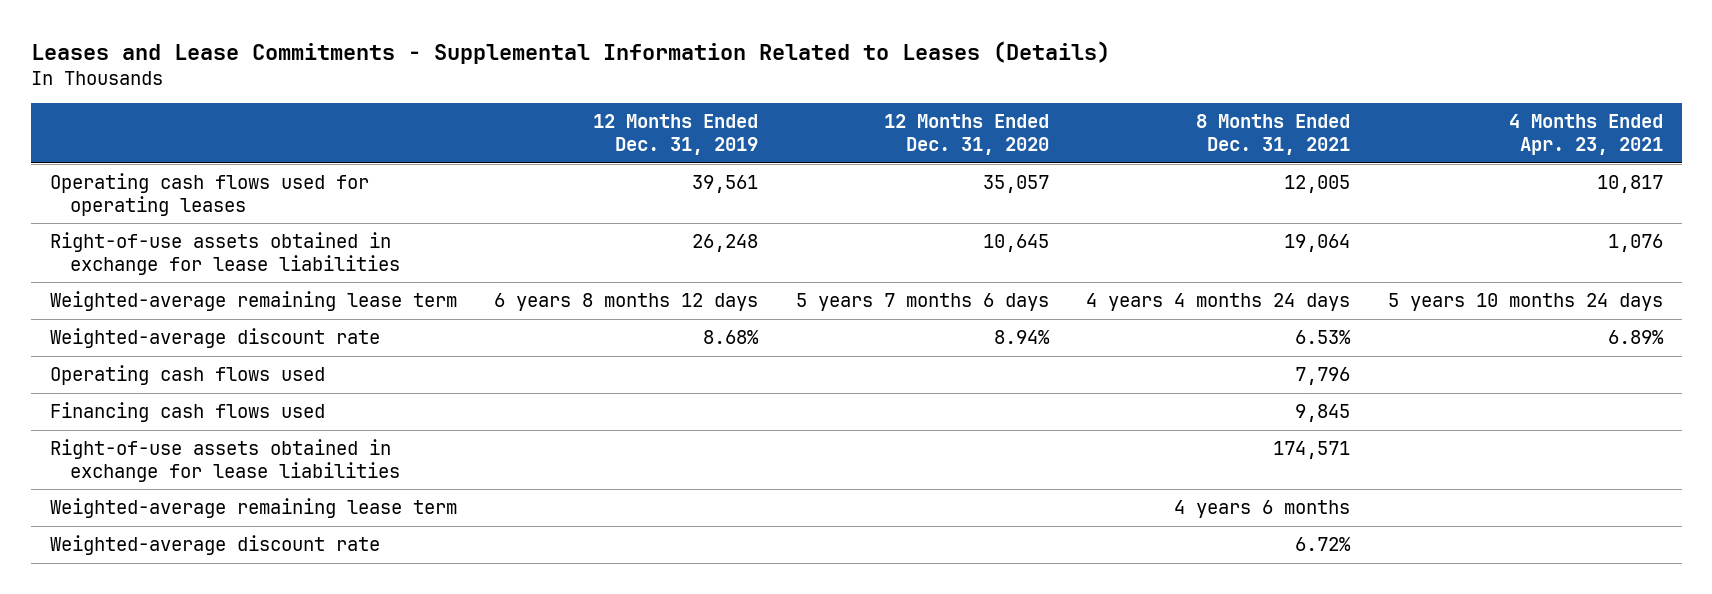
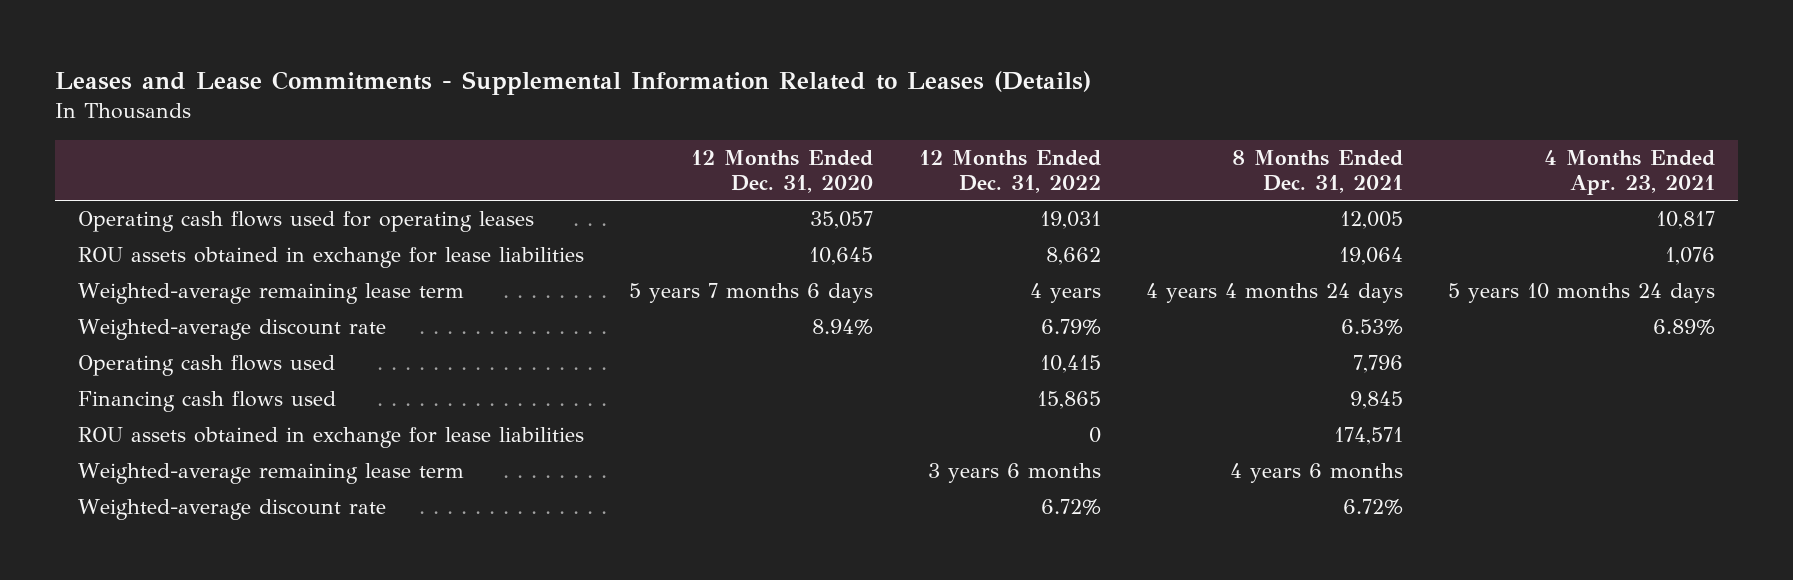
- | 12 Months Ended Dec. 31, 2019 | 12 Months Ended Dec. 31, 2020 | 8 Months Ended Dec. 31, 2021 | 4 Months Ended Apr. 23, 2021
+ | 12 Months Ended Dec. 31, 2020 | 12 Months Ended Dec. 31, 2022 | 8 Months Ended Dec. 31, 2021 | 4 Months Ended Apr. 23, 2021
- Right-of-use assets obtained in exchange for lease liabilities | 26,248 | 10,645 | 19,064 | 1,076
+ ROU assets obtained in exchange for lease liabilities | 10,645 | 8,662 | 19,064 | 1,076
- Right-of-use assets obtained in exchange for lease liabilities | | | 174,571 |
+ ROU assets obtained in exchange for lease liabilities | | 0 | 174,571 |

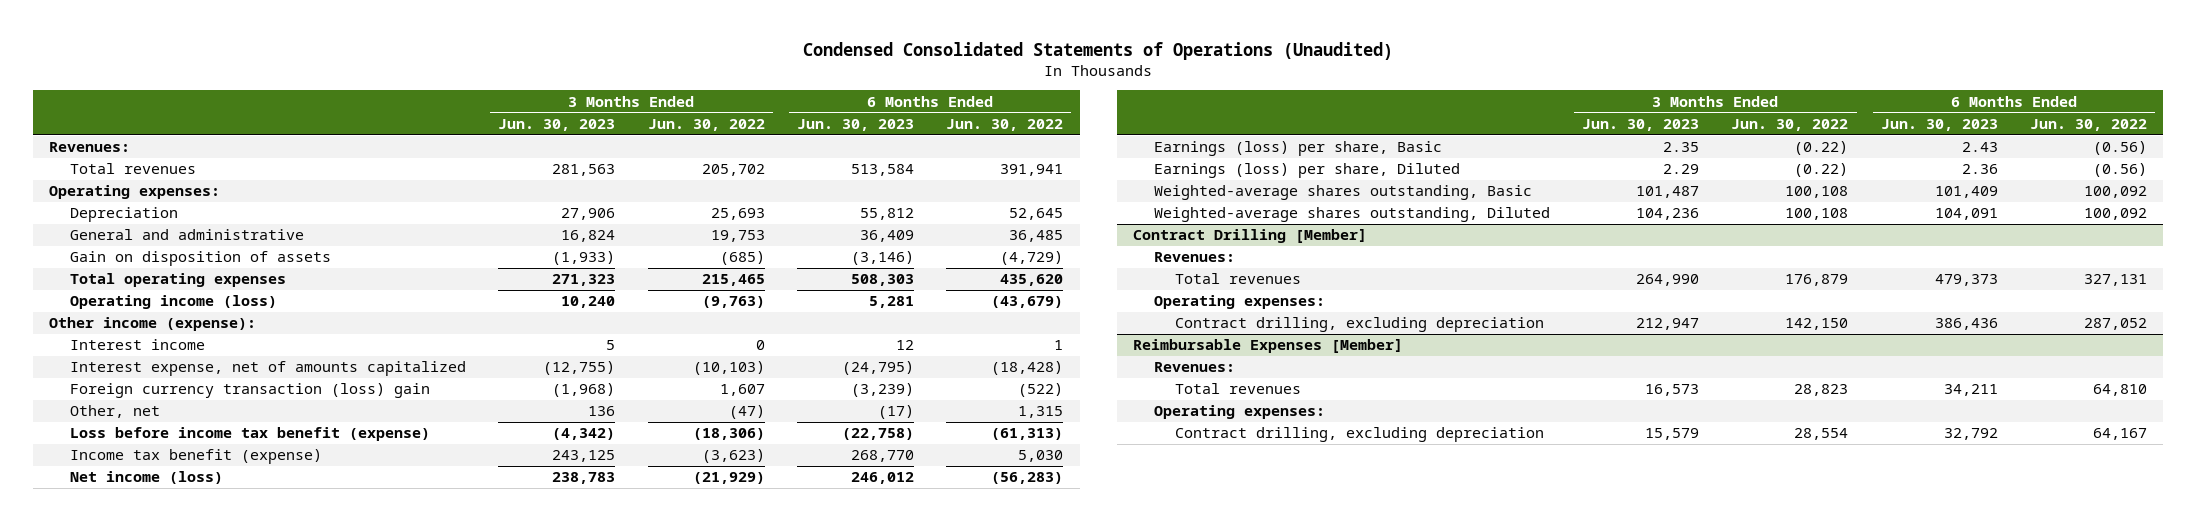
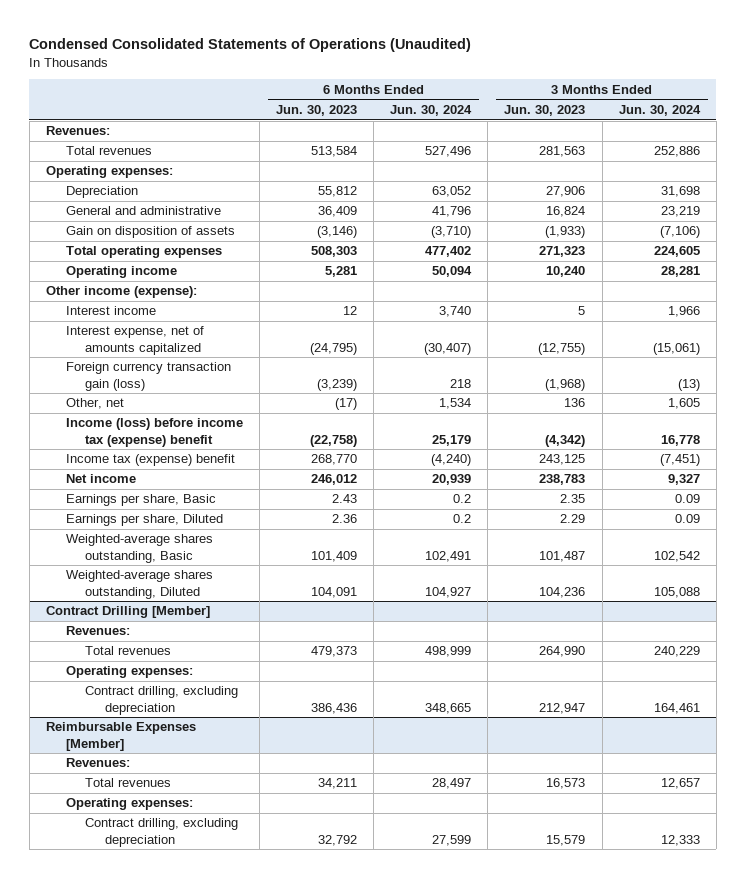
- | 3 Months Ended Jun. 30, 2023 | 3 Months Ended Jun. 30, 2022 | 6 Months Ended Jun. 30, 2023 | 6 Months Ended Jun. 30, 2022
+ | 6 Months Ended Jun. 30, 2023 | 6 Months Ended Jun. 30, 2024 | 3 Months Ended Jun. 30, 2023 | 3 Months Ended Jun. 30, 2024
- Operating income (loss) | 10,240 | (9,763) | 5,281 | (43,679)
+ Operating income | 5,281 | 50,094 | 10,240 | 28,281
- Foreign currency transaction (loss) gain | (1,968) | 1,607 | (3,239) | (522)
+ Foreign currency transaction gain (loss) | (3,239) | 218 | (1,968) | (13)
- Loss before income tax benefit (expense) | (4,342) | (18,306) | (22,758) | (61,313)
- Income tax benefit (expense) | 243,125 | (3,623) | 268,770 | 5,030
- Net income (loss) | 238,783 | (21,929) | 246,012 | (56,283)
- Earnings (loss) per share, Basic | 2.35 | (0.22) | 2.43 | (0.56)
- Earnings (loss) per share, Diluted | 2.29 | (0.22) | 2.36 | (0.56)
+ Income (loss) before income tax (expense) benefit | (22,758) | 25,179 | (4,342) | 16,778
+ Income tax (expense) benefit | 268,770 | (4,240) | 243,125 | (7,451)
+ Net income | 246,012 | 20,939 | 238,783 | 9,327
+ Earnings per share, Basic | 2.43 | 0.2 | 2.35 | 0.09
+ Earnings per share, Diluted | 2.36 | 0.2 | 2.29 | 0.09

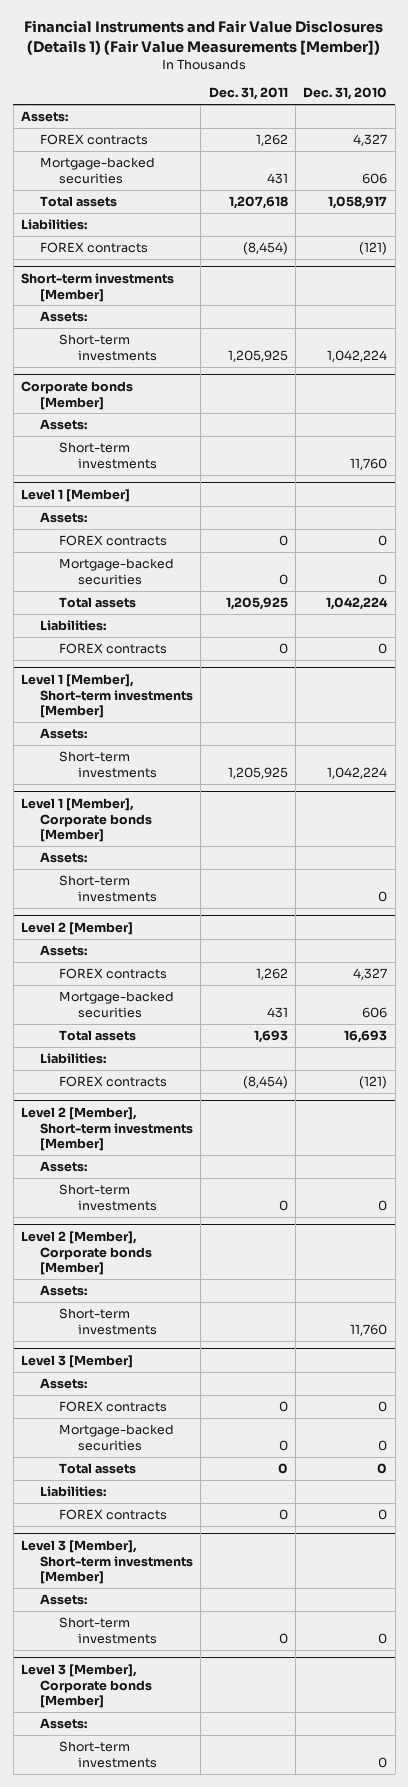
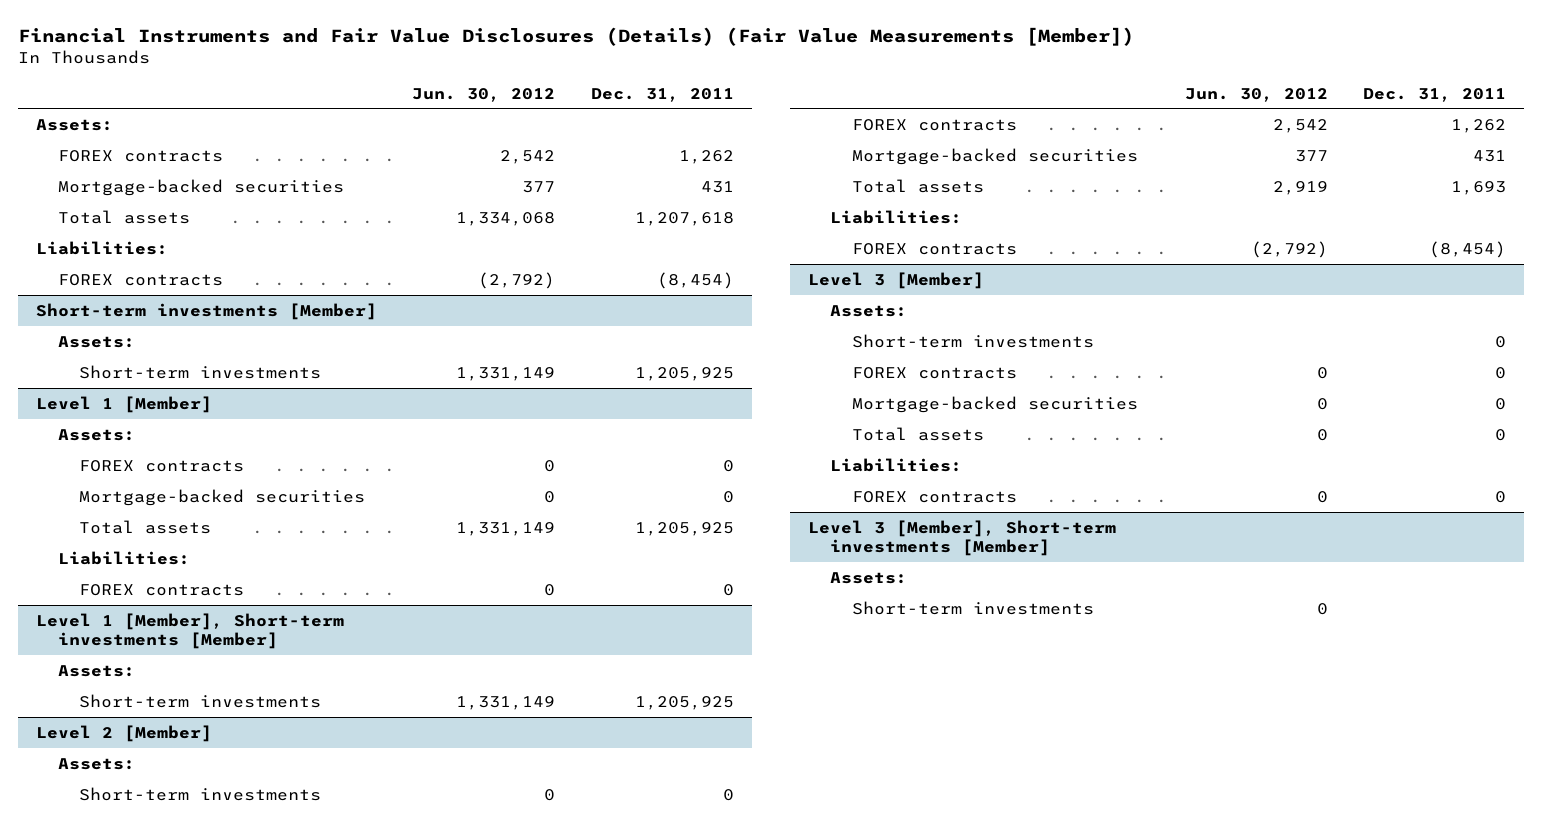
- Financial Instruments and Fair Value Disclosures (Details 1) (Fair Value Measurements [Member])
+ Financial Instruments and Fair Value Disclosures (Details) (Fair Value Measurements [Member])
- | Dec. 31, 2011 | Dec. 31, 2010
+ | Jun. 30, 2012 | Dec. 31, 2011
- Corporate bonds [Member]
- Assets:
- Short-term investments | | 11,760
- Level 1 [Member], Corporate bonds [Member]
- Assets:
- Short-term investments | | 0
@ Level 2 [Member]
+ Short-term investments | 0 | 0
- Level 2 [Member], Short-term investments [Member]
- Assets:
- Short-term investments | 0 | 0
- Level 2 [Member], Corporate bonds [Member]
- Assets:
- Short-term investments | | 11,760
@ Level 3 [Member]
+ Short-term investments | | 0
@ Level 3 [Member], Short-term investments [Member]
- Short-term investments | 0 | 0
- Level 3 [Member], Corporate bonds [Member]
- Assets:

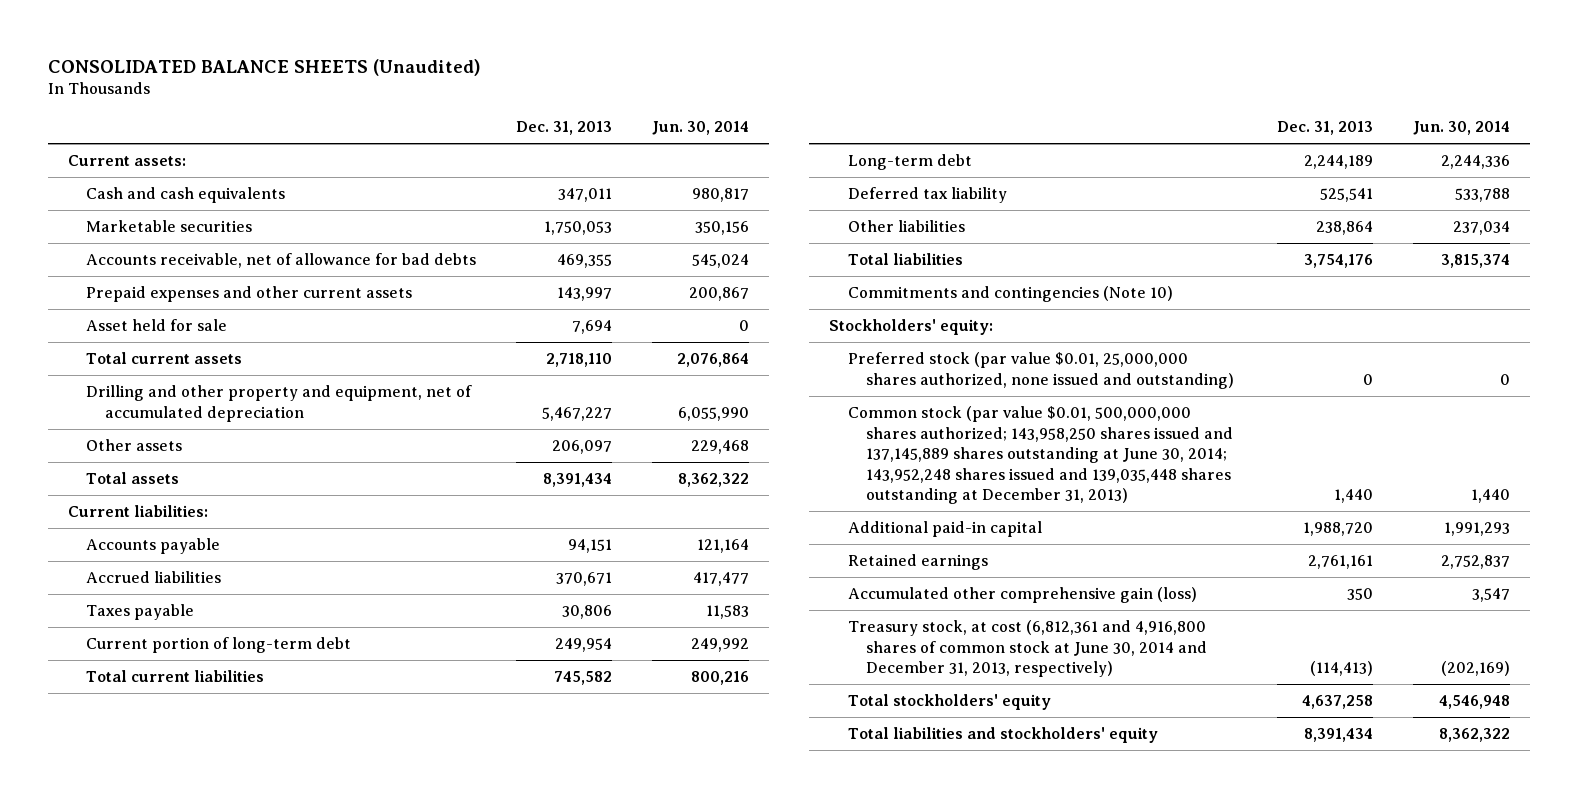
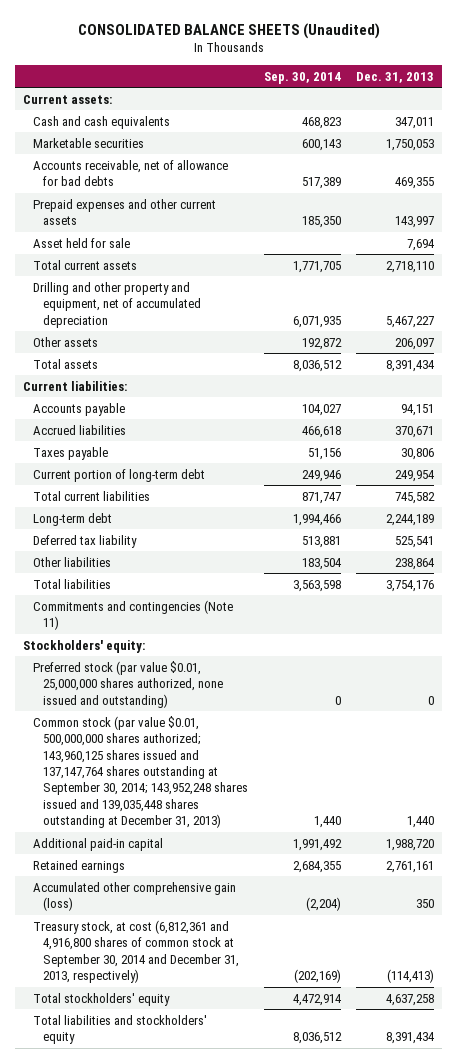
- | Dec. 31, 2013 | Jun. 30, 2014
+ | Sep. 30, 2014 | Dec. 31, 2013
- Commitments and contingencies (Note 10)
+ Commitments and contingencies (Note 11)
- Common stock (par value $0.01, 500,000,000 shares authorized; 143,958,250 shares issued and 137,145,889 shares outstanding at June 30, 2014; 143,952,248 shares issued and 139,035,448 shares outstanding at December 31, 2013) | 1,440 | 1,440
+ Common stock (par value $0.01, 500,000,000 shares authorized; 143,960,125 shares issued and 137,147,764 shares outstanding at September 30, 2014; 143,952,248 shares issued and 139,035,448 shares outstanding at December 31, 2013) | 1,440 | 1,440
- Treasury stock, at cost (6,812,361 and 4,916,800 shares of common stock at June 30, 2014 and December 31, 2013, respectively) | (114,413) | (202,169)
+ Treasury stock, at cost (6,812,361 and 4,916,800 shares of common stock at September 30, 2014 and December 31, 2013, respectively) | (202,169) | (114,413)

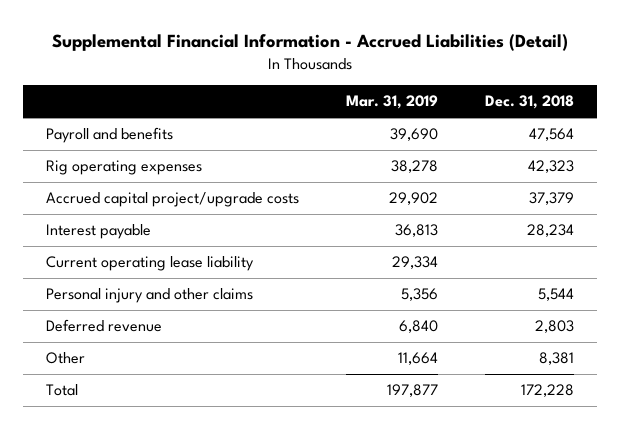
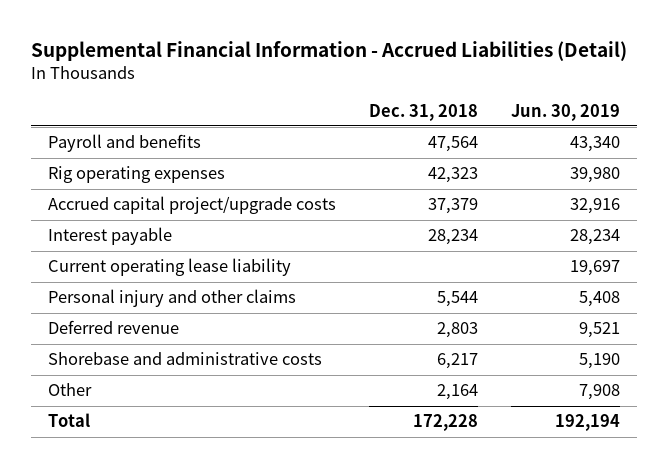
- | Mar. 31, 2019 | Dec. 31, 2018
+ | Dec. 31, 2018 | Jun. 30, 2019
- Other | 11,664 | 8,381
+ Shorebase and administrative costs | 6,217 | 5,190
+ Other | 2,164 | 7,908

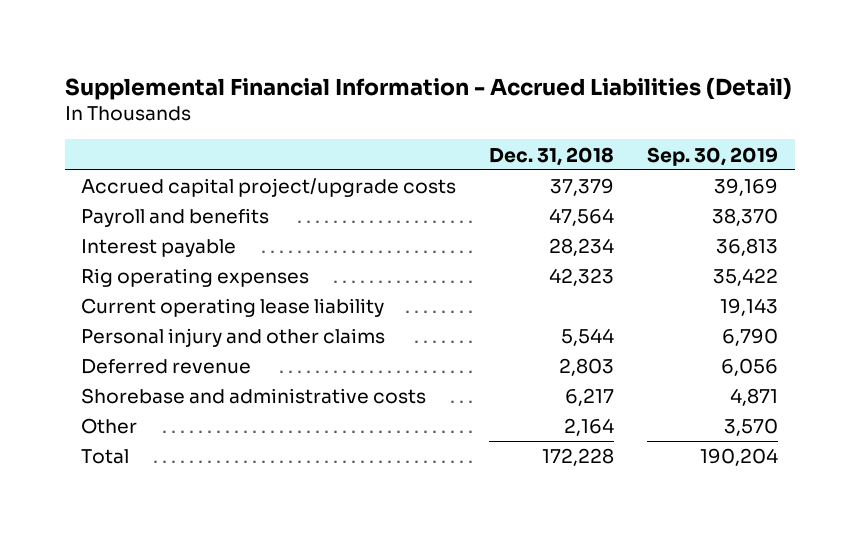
- | Dec. 31, 2018 | Jun. 30, 2019
+ | Dec. 31, 2018 | Sep. 30, 2019
moved down: Payroll and benefits | 47,564 | 38,370
moved down: Rig operating expenses | 42,323 | 35,422

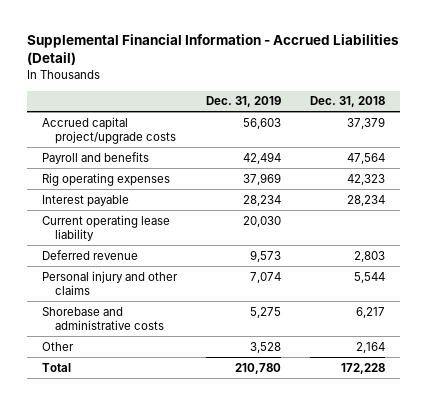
- | Dec. 31, 2018 | Sep. 30, 2019
+ | Dec. 31, 2019 | Dec. 31, 2018
moved down: Interest payable | 28,234 | 28,234
moved down: Personal injury and other claims | 7,074 | 5,544

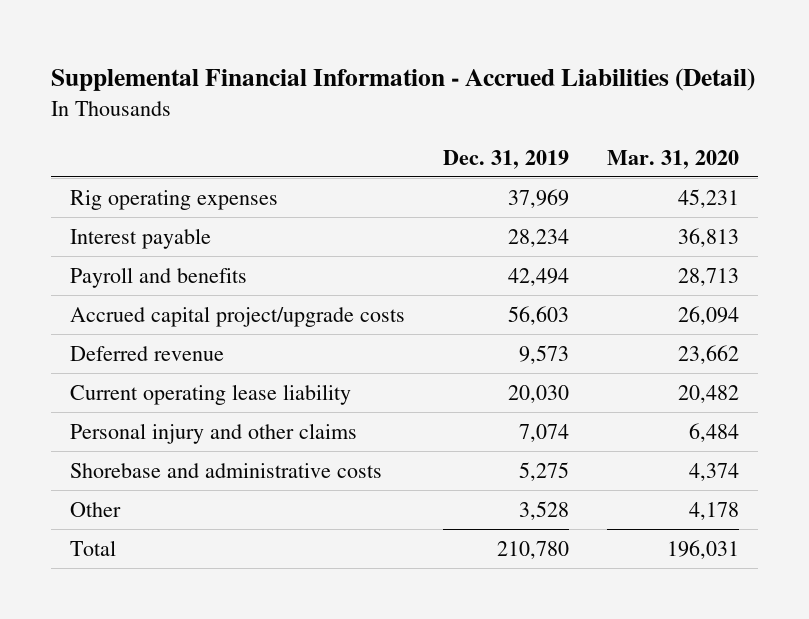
- | Dec. 31, 2019 | Dec. 31, 2018
+ | Dec. 31, 2019 | Mar. 31, 2020
moved down: Payroll and benefits | 42,494 | 28,713
moved down: Accrued capital project/upgrade costs | 56,603 | 26,094
moved down: Current operating lease liability | 20,030 | 20,482

